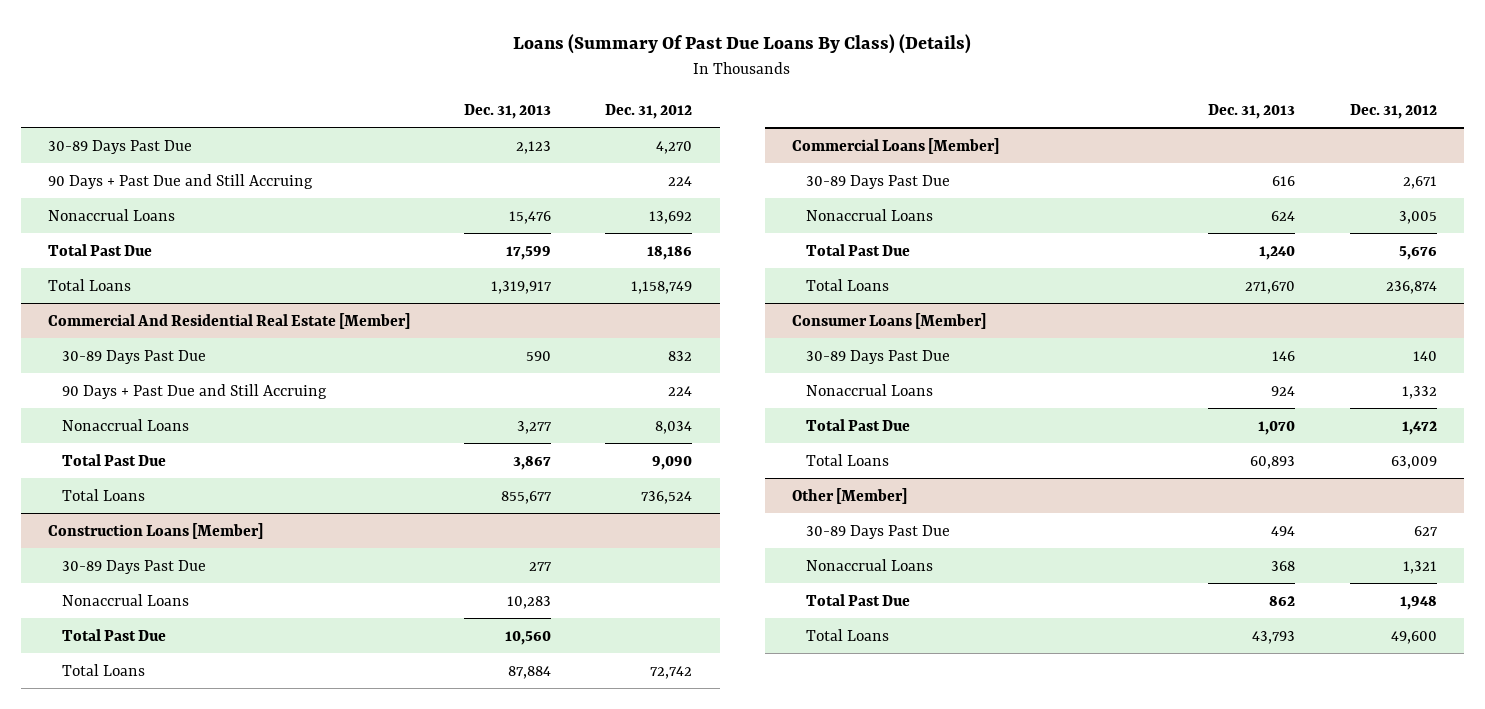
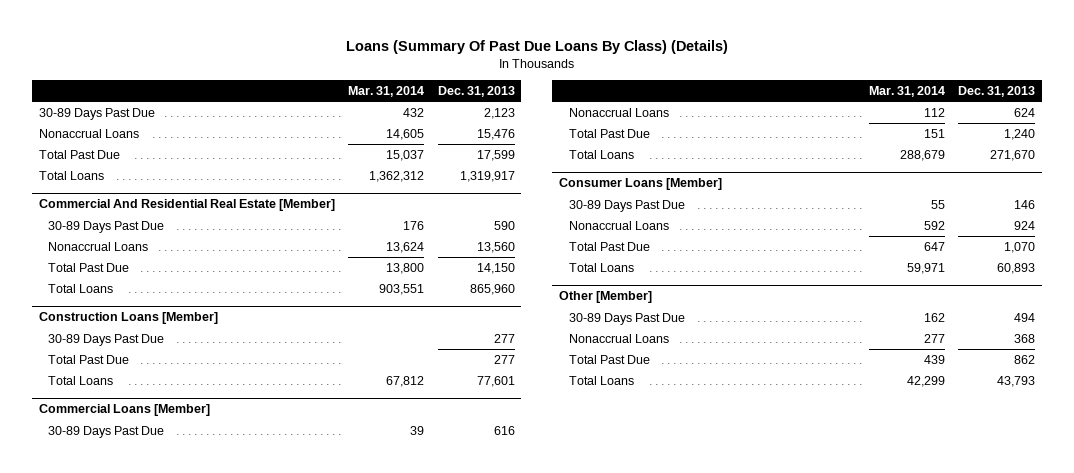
- | Dec. 31, 2013 | Dec. 31, 2012
+ | Mar. 31, 2014 | Dec. 31, 2013
- 90 Days + Past Due and Still Accruing | | 224
@ Commercial And Residential Real Estate [Member]
- 90 Days + Past Due and Still Accruing | | 224
- Nonaccrual Loans | 3,277 | 8,034
- Total Past Due | 3,867 | 9,090
- Total Loans | 855,677 | 736,524
+ Nonaccrual Loans | 13,624 | 13,560
+ Total Past Due | 13,800 | 14,150
+ Total Loans | 903,551 | 865,960
@ Construction Loans [Member]
- Nonaccrual Loans | 10,283 |
- Total Past Due | 10,560 |
- Total Loans | 87,884 | 72,742
+ Total Past Due | | 277
+ Total Loans | 67,812 | 77,601

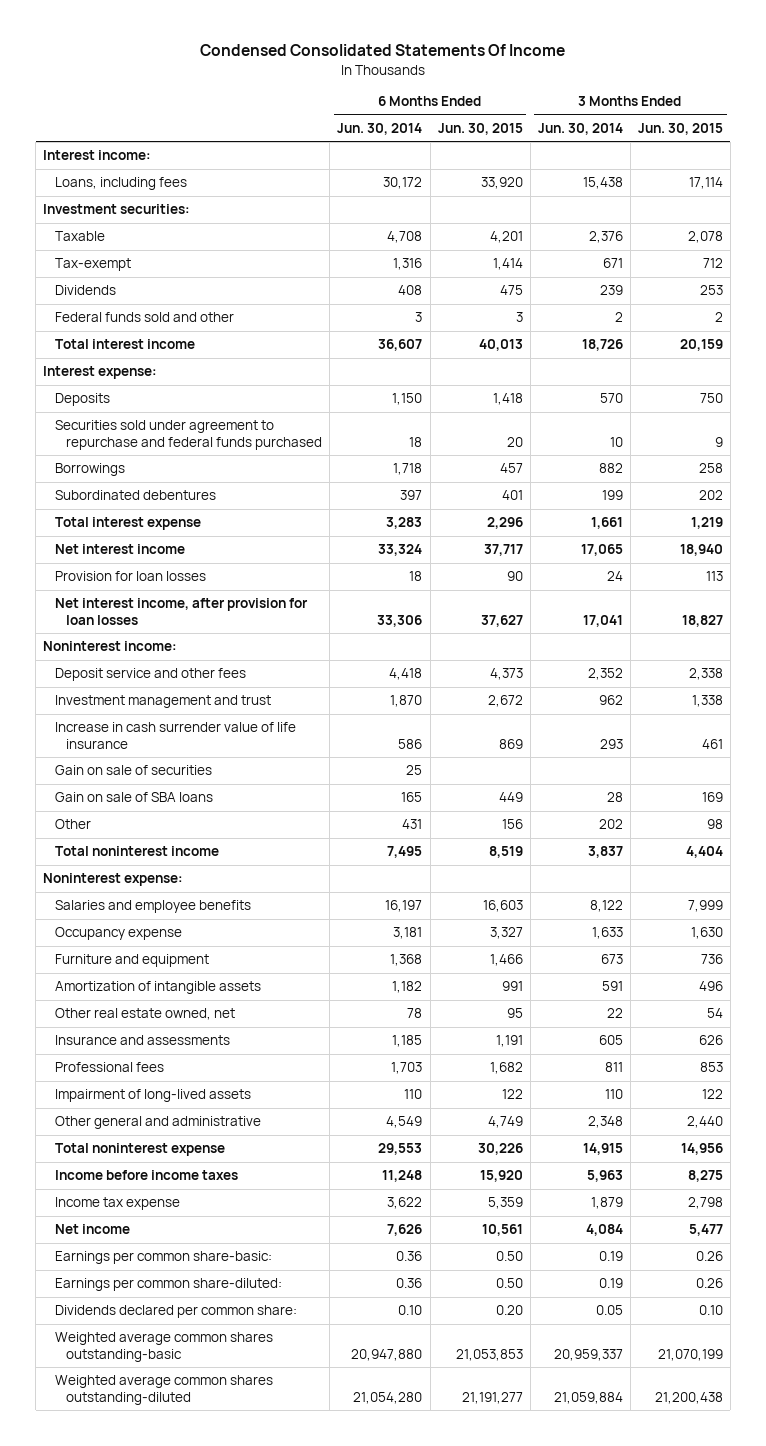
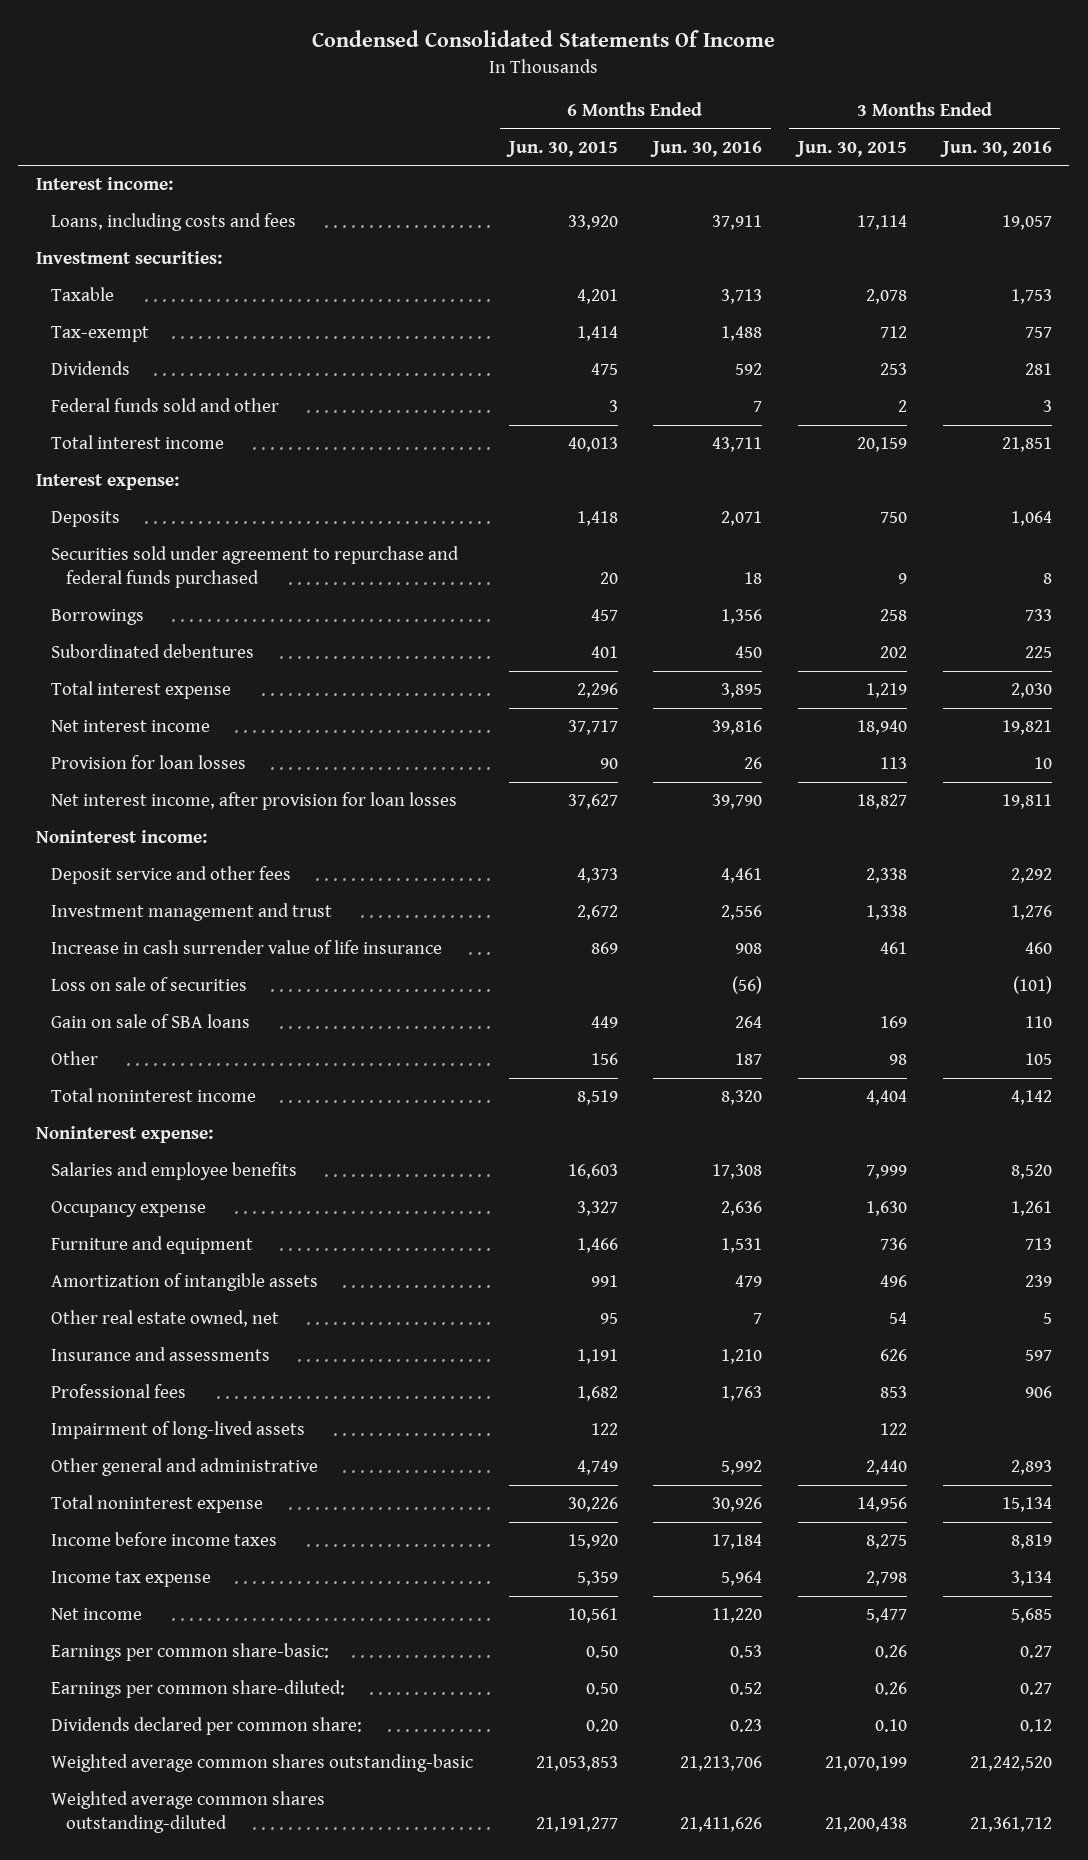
- | 6 Months Ended Jun. 30, 2014 | 6 Months Ended Jun. 30, 2015 | 3 Months Ended Jun. 30, 2014 | 3 Months Ended Jun. 30, 2015
+ | 6 Months Ended Jun. 30, 2015 | 6 Months Ended Jun. 30, 2016 | 3 Months Ended Jun. 30, 2015 | 3 Months Ended Jun. 30, 2016
- Loans, including fees | 30,172 | 33,920 | 15,438 | 17,114
+ Loans, including costs and fees | 33,920 | 37,911 | 17,114 | 19,057
- Gain on sale of securities | 25 | | |
+ Loss on sale of securities | | (56) | | (101)

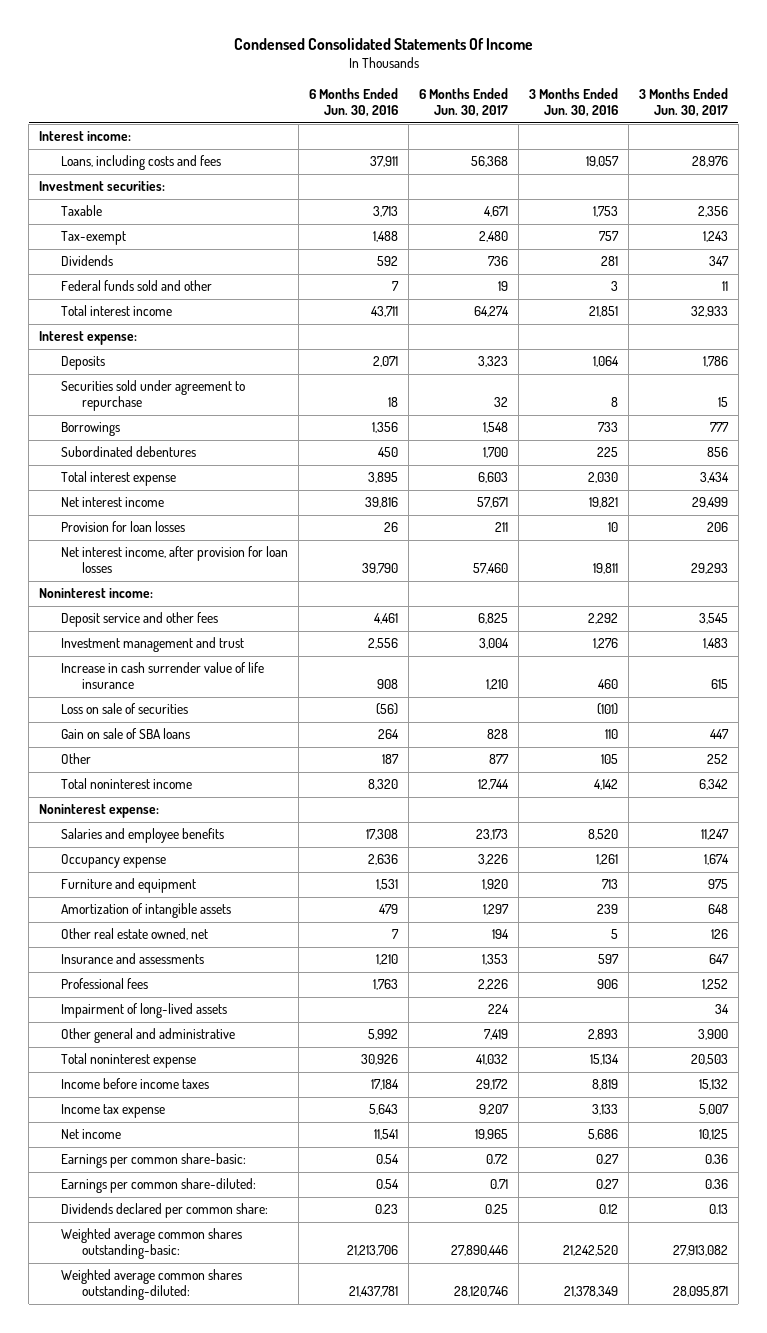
- | 6 Months Ended Jun. 30, 2015 | 6 Months Ended Jun. 30, 2016 | 3 Months Ended Jun. 30, 2015 | 3 Months Ended Jun. 30, 2016
+ | 6 Months Ended Jun. 30, 2016 | 6 Months Ended Jun. 30, 2017 | 3 Months Ended Jun. 30, 2016 | 3 Months Ended Jun. 30, 2017
- Securities sold under agreement to repurchase and federal funds purchased | 20 | 18 | 9 | 8
+ Securities sold under agreement to repurchase | 18 | 32 | 8 | 15
- Income tax expense | 5,359 | 5,964 | 2,798 | 3,134
- Net income | 10,561 | 11,220 | 5,477 | 5,685
- Earnings per common share-basic: | 0.50 | 0.53 | 0.26 | 0.27
- Earnings per common share-diluted: | 0.50 | 0.52 | 0.26 | 0.27
+ Income tax expense | 5,643 | 9,207 | 3,133 | 5,007
+ Net income | 11,541 | 19,965 | 5,686 | 10,125
+ Earnings per common share-basic: | 0.54 | 0.72 | 0.27 | 0.36
+ Earnings per common share-diluted: | 0.54 | 0.71 | 0.27 | 0.36
- Weighted average common shares outstanding-basic | 21,053,853 | 21,213,706 | 21,070,199 | 21,242,520
- Weighted average common shares outstanding-diluted | 21,191,277 | 21,411,626 | 21,200,438 | 21,361,712
+ Weighted average common shares outstanding-basic: | 21,213,706 | 27,890,446 | 21,242,520 | 27,913,082
+ Weighted average common shares outstanding-diluted: | 21,437,781 | 28,120,746 | 21,378,349 | 28,095,871

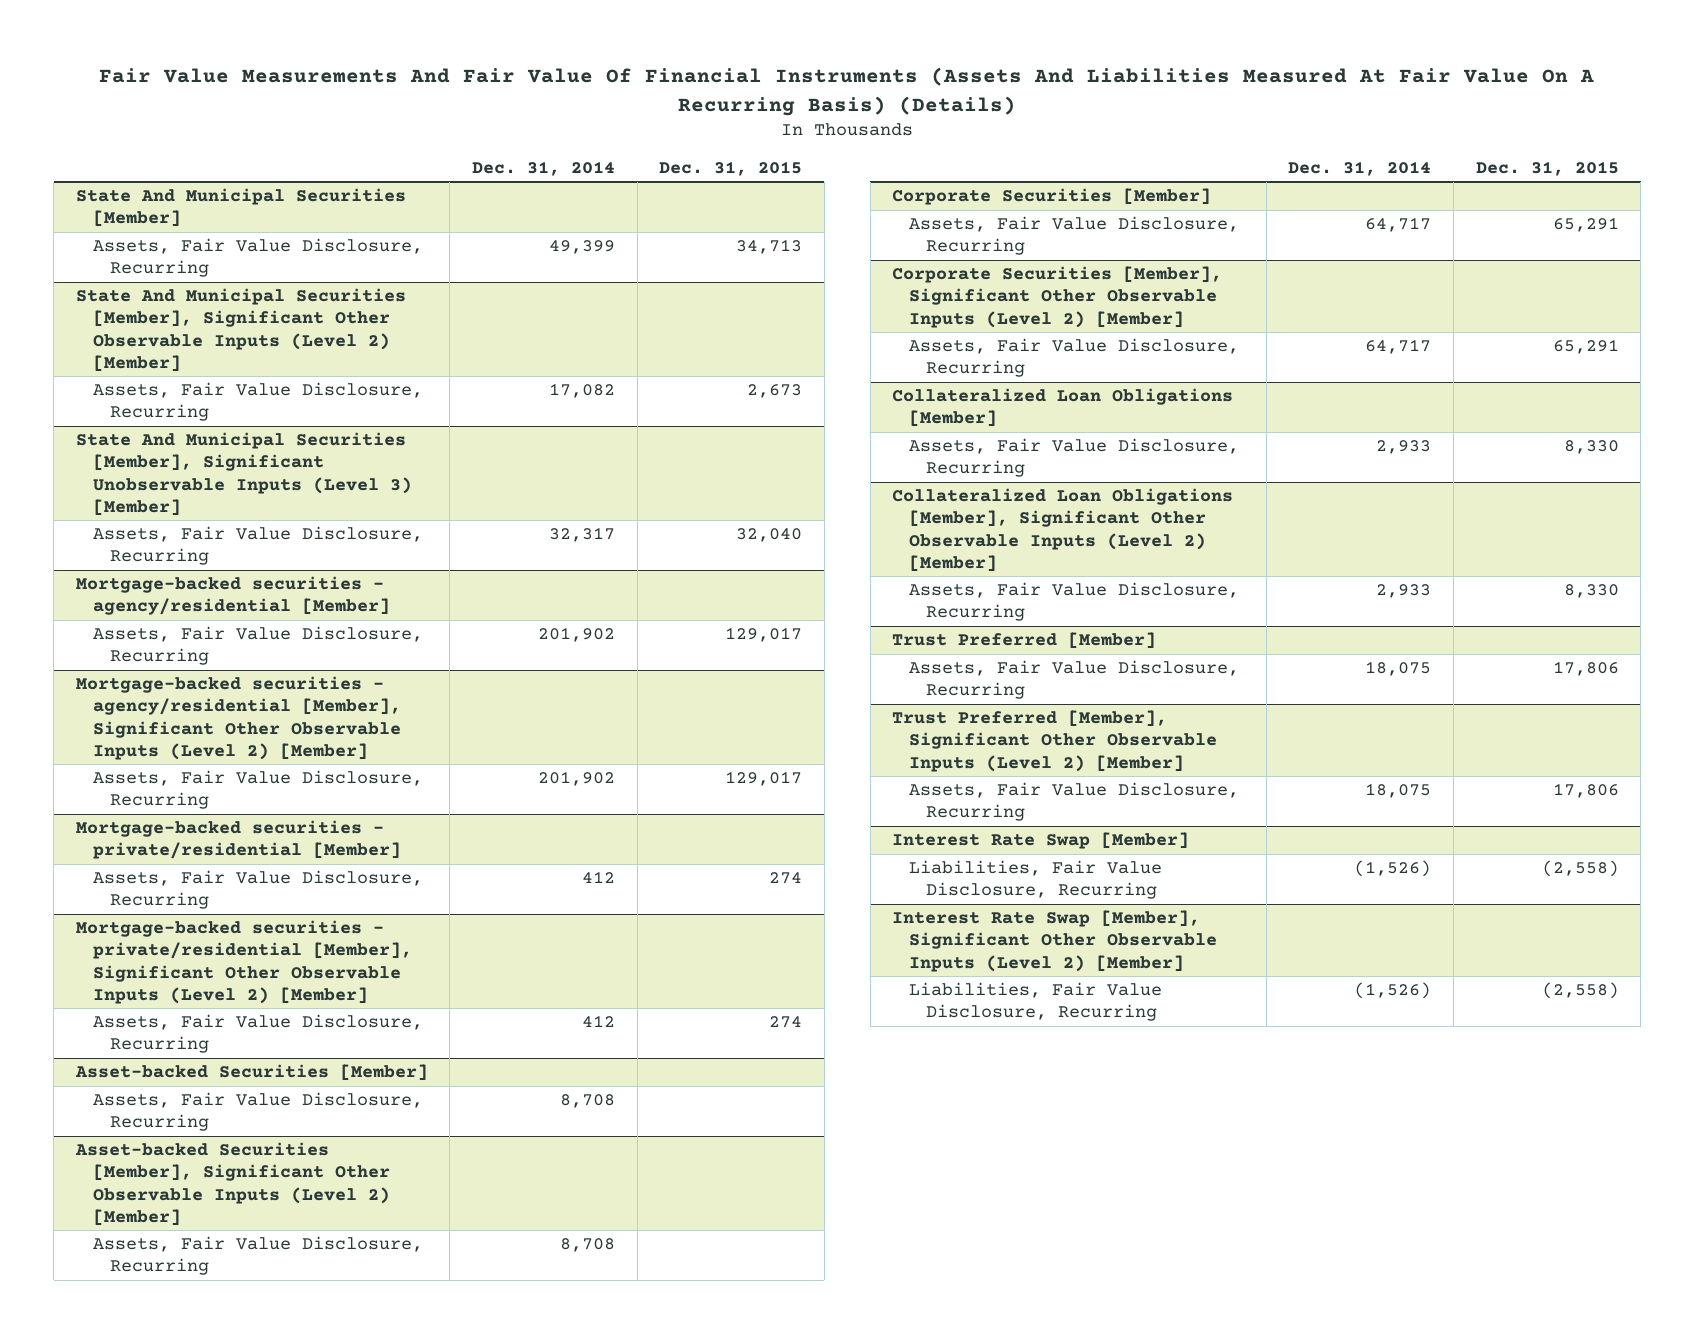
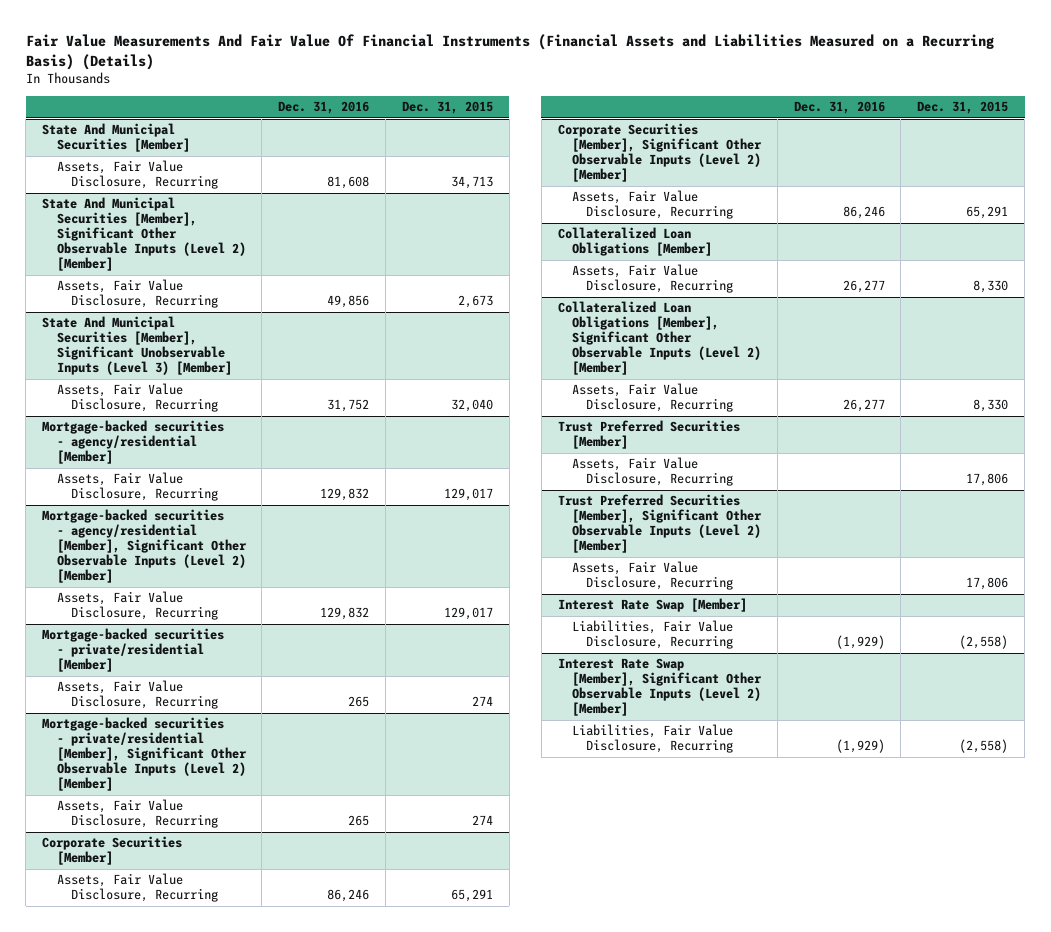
- Fair Value Measurements And Fair Value Of Financial Instruments (Assets And Liabilities Measured At Fair Value On A Recurring Basis) (Details)
+ Fair Value Measurements And Fair Value Of Financial Instruments (Financial Assets and Liabilities Measured on a Recurring Basis) (Details)
- | Dec. 31, 2014 | Dec. 31, 2015
+ | Dec. 31, 2016 | Dec. 31, 2015
- Asset-backed Securities [Member]
- Assets, Fair Value Disclosure, Recurring | 8,708 |
- Asset-backed Securities [Member], Significant Other Observable Inputs (Level 2) [Member]
- Assets, Fair Value Disclosure, Recurring | 8,708 |
- Trust Preferred [Member]
+ Trust Preferred Securities [Member]
- Trust Preferred [Member], Significant Other Observable Inputs (Level 2) [Member]
+ Trust Preferred Securities [Member], Significant Other Observable Inputs (Level 2) [Member]

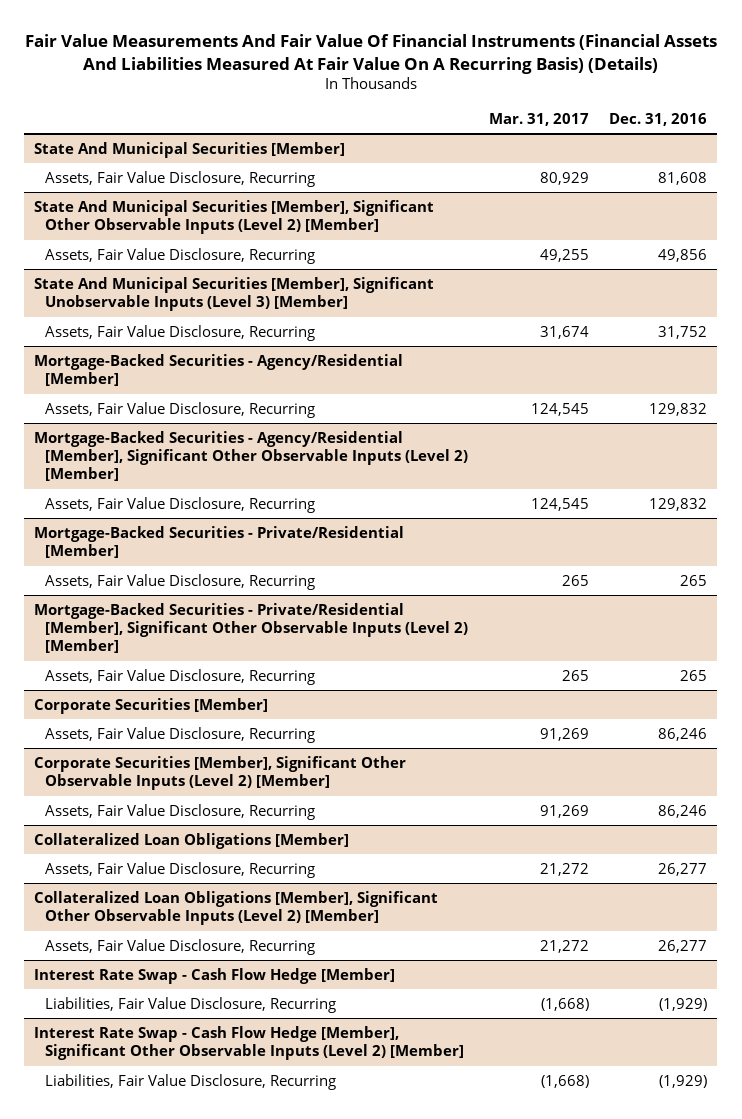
- Fair Value Measurements And Fair Value Of Financial Instruments (Financial Assets and Liabilities Measured on a Recurring Basis) (Details)
+ Fair Value Measurements And Fair Value Of Financial Instruments (Financial Assets And Liabilities Measured At Fair Value On A Recurring Basis) (Details)
- | Dec. 31, 2016 | Dec. 31, 2015
+ | Mar. 31, 2017 | Dec. 31, 2016
- Mortgage-backed securities - agency/residential [Member]
+ Mortgage-Backed Securities - Agency/Residential [Member]
- Mortgage-backed securities - agency/residential [Member], Significant Other Observable Inputs (Level 2) [Member]
+ Mortgage-Backed Securities - Agency/Residential [Member], Significant Other Observable Inputs (Level 2) [Member]
- Mortgage-backed securities - private/residential [Member]
+ Mortgage-Backed Securities - Private/Residential [Member]
- Mortgage-backed securities - private/residential [Member], Significant Other Observable Inputs (Level 2) [Member]
+ Mortgage-Backed Securities - Private/Residential [Member], Significant Other Observable Inputs (Level 2) [Member]
- Trust Preferred Securities [Member]
- Assets, Fair Value Disclosure, Recurring | | 17,806
- Trust Preferred Securities [Member], Significant Other Observable Inputs (Level 2) [Member]
- Assets, Fair Value Disclosure, Recurring | | 17,806
- Interest Rate Swap [Member]
+ Interest Rate Swap - Cash Flow Hedge [Member]
- Interest Rate Swap [Member], Significant Other Observable Inputs (Level 2) [Member]
+ Interest Rate Swap - Cash Flow Hedge [Member], Significant Other Observable Inputs (Level 2) [Member]

